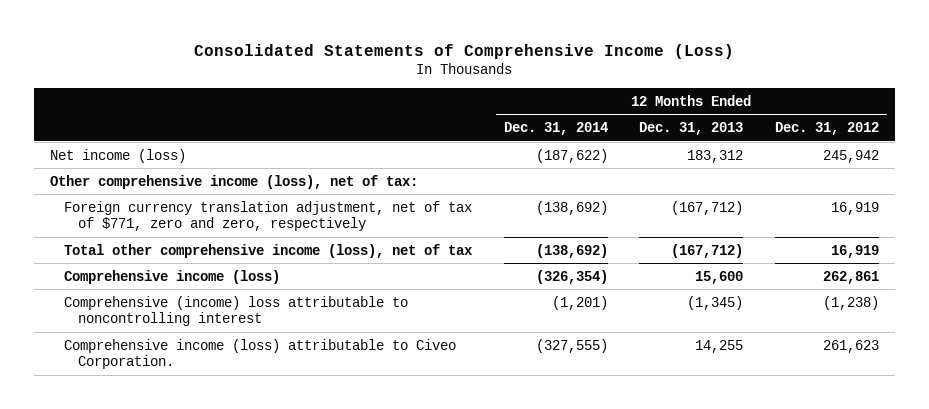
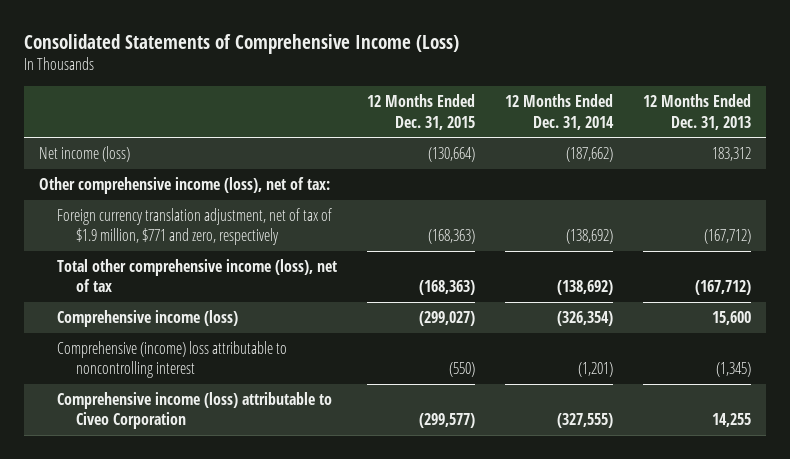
- | 12 Months Ended Dec. 31, 2014 | 12 Months Ended Dec. 31, 2013 | 12 Months Ended Dec. 31, 2012
+ | 12 Months Ended Dec. 31, 2015 | 12 Months Ended Dec. 31, 2014 | 12 Months Ended Dec. 31, 2013
- Net income (loss) | (187,622) | 183,312 | 245,942
+ Net income (loss) | (130,664) | (187,662) | 183,312
- Foreign currency translation adjustment, net of tax of $771, zero and zero, respectively | (138,692) | (167,712) | 16,919
+ Foreign currency translation adjustment, net of tax of $1.9 million, $771 and zero, respectively | (168,363) | (138,692) | (167,712)
- Comprehensive income (loss) attributable to Civeo Corporation. | (327,555) | 14,255 | 261,623
+ Comprehensive income (loss) attributable to Civeo Corporation | (299,577) | (327,555) | 14,255

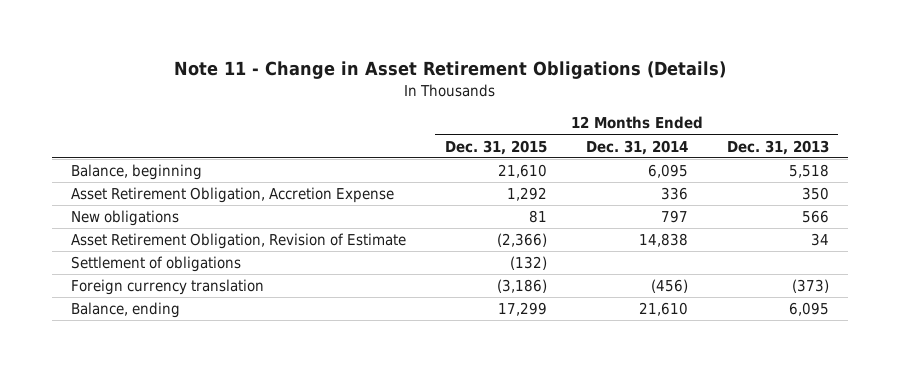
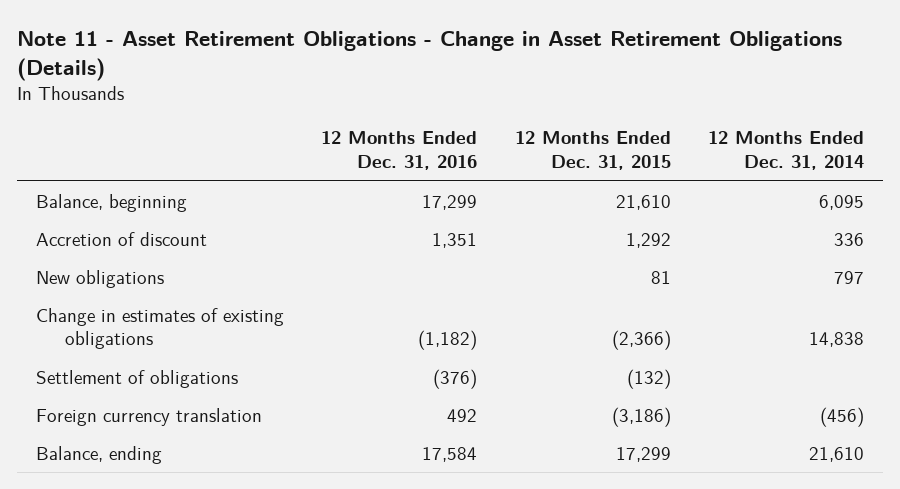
- Note 11 - Change in Asset Retirement Obligations (Details)
+ Note 11 - Asset Retirement Obligations - Change in Asset Retirement Obligations (Details)
- | 12 Months Ended Dec. 31, 2015 | 12 Months Ended Dec. 31, 2014 | 12 Months Ended Dec. 31, 2013
+ | 12 Months Ended Dec. 31, 2016 | 12 Months Ended Dec. 31, 2015 | 12 Months Ended Dec. 31, 2014
- Asset Retirement Obligation, Accretion Expense | 1,292 | 336 | 350
+ Accretion of discount | 1,351 | 1,292 | 336
- Asset Retirement Obligation, Revision of Estimate | (2,366) | 14,838 | 34
+ Change in estimates of existing obligations | (1,182) | (2,366) | 14,838

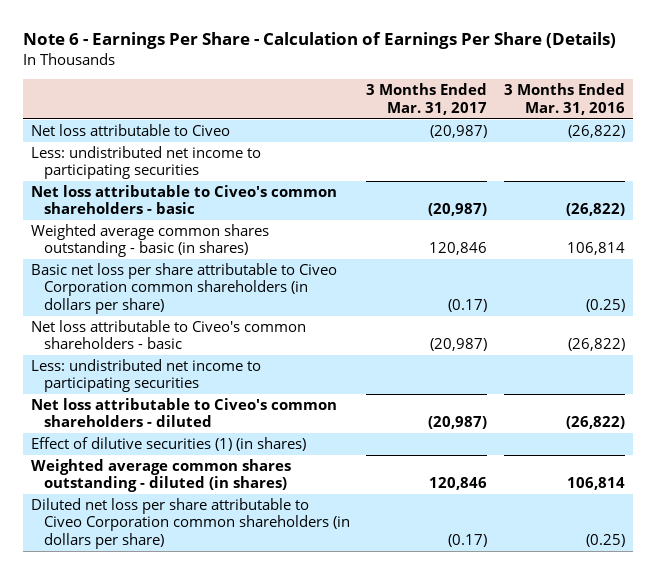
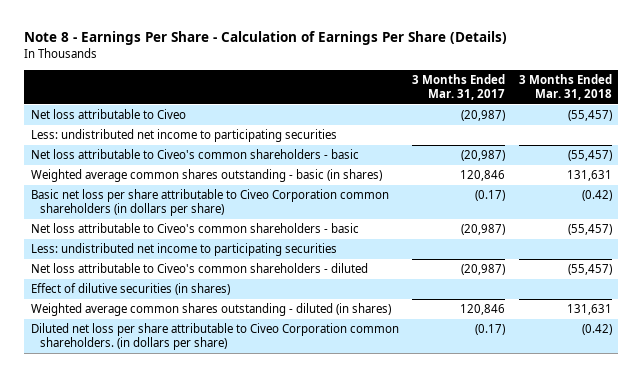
- Note 6 - Earnings Per Share - Calculation of Earnings Per Share (Details)
+ Note 8 - Earnings Per Share - Calculation of Earnings Per Share (Details)
- | 3 Months Ended Mar. 31, 2017 | 3 Months Ended Mar. 31, 2016
+ | 3 Months Ended Mar. 31, 2017 | 3 Months Ended Mar. 31, 2018
- Effect of dilutive securities (1) (in shares)
+ Effect of dilutive securities (in shares)
- Diluted net loss per share attributable to Civeo Corporation common shareholders (in dollars per share) | (0.17) | (0.25)
+ Diluted net loss per share attributable to Civeo Corporation common shareholders. (in dollars per share) | (0.17) | (0.42)

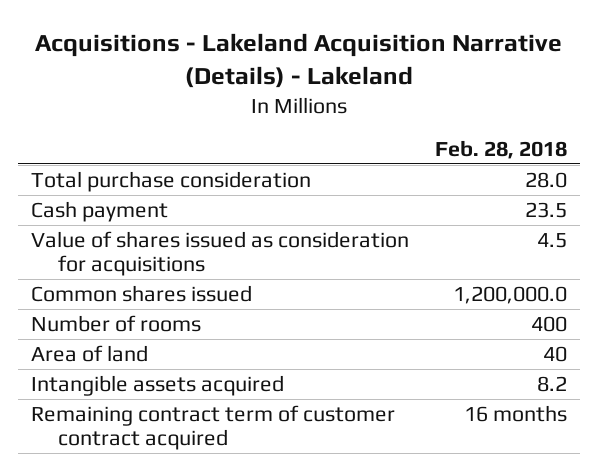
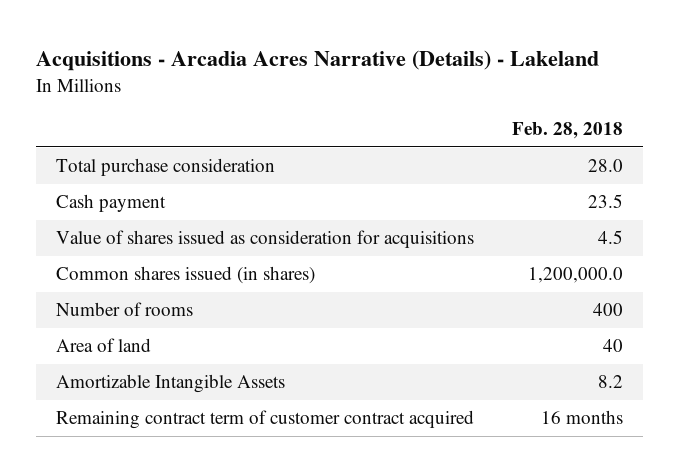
- Acquisitions - Lakeland Acquisition Narrative (Details) - Lakeland
+ Acquisitions - Arcadia Acres Narrative (Details) - Lakeland
- Common shares issued | 1,200,000.0
+ Common shares issued (in shares) | 1,200,000.0
- Intangible assets acquired | 8.2
+ Amortizable Intangible Assets | 8.2

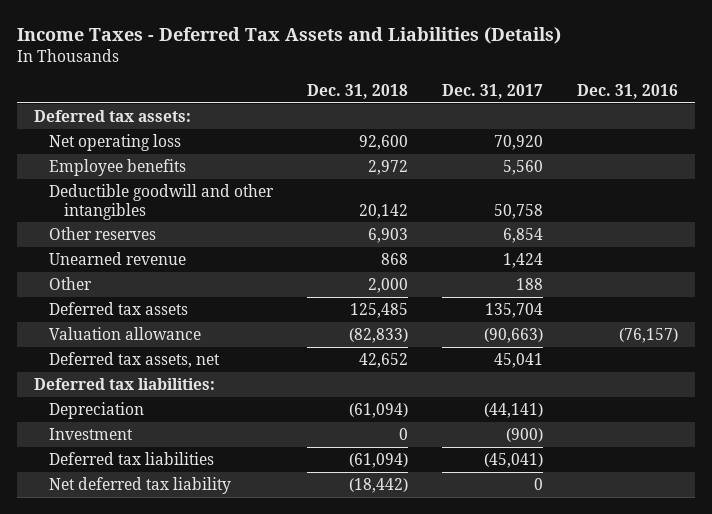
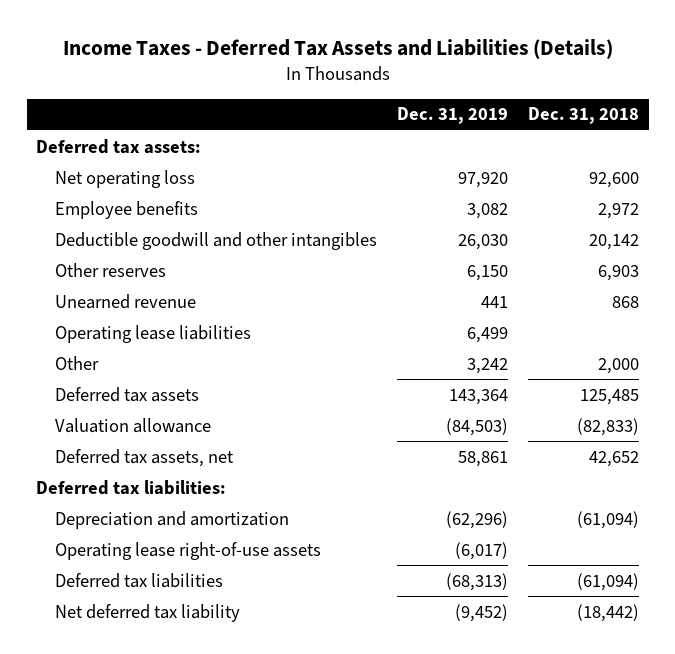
- | Dec. 31, 2018 | Dec. 31, 2017 | Dec. 31, 2016
+ | Dec. 31, 2019 | Dec. 31, 2018
+ Operating lease liabilities | 6,499 |
- Depreciation | (61,094) | (44,141) |
- Investment | 0 | (900) |
+ Depreciation and amortization | (62,296) | (61,094)
+ Operating lease right-of-use assets | (6,017) |

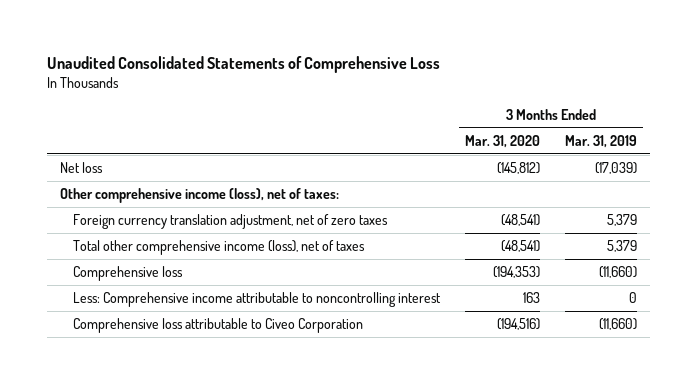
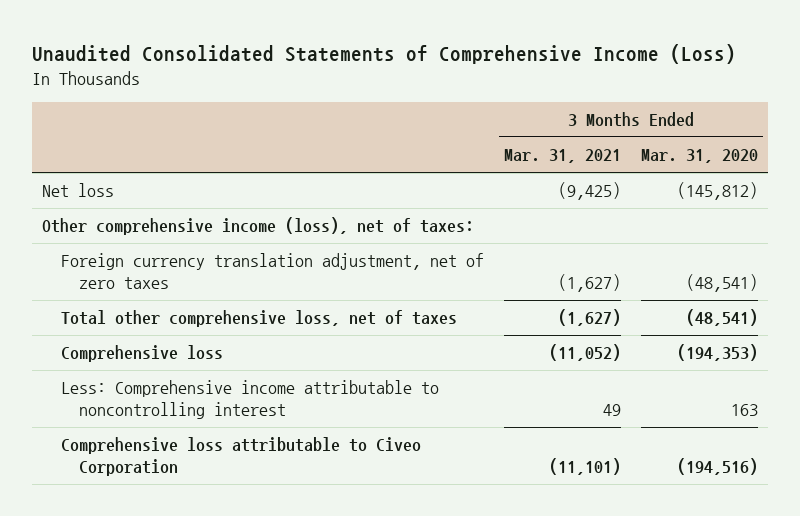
- Unaudited Consolidated Statements of Comprehensive Loss
+ Unaudited Consolidated Statements of Comprehensive Income (Loss)
- | 3 Months Ended Mar. 31, 2020 | 3 Months Ended Mar. 31, 2019
+ | 3 Months Ended Mar. 31, 2021 | 3 Months Ended Mar. 31, 2020
- Total other comprehensive income (loss), net of taxes | (48,541) | 5,379
+ Total other comprehensive loss, net of taxes | (1,627) | (48,541)

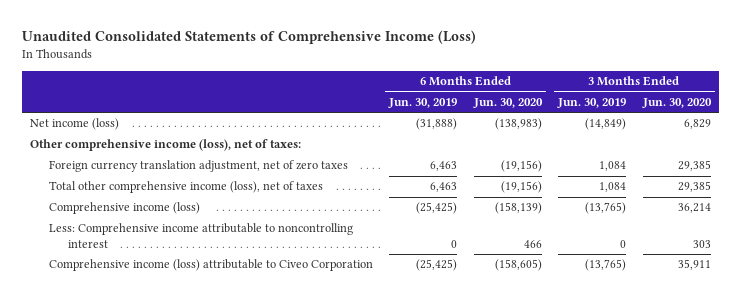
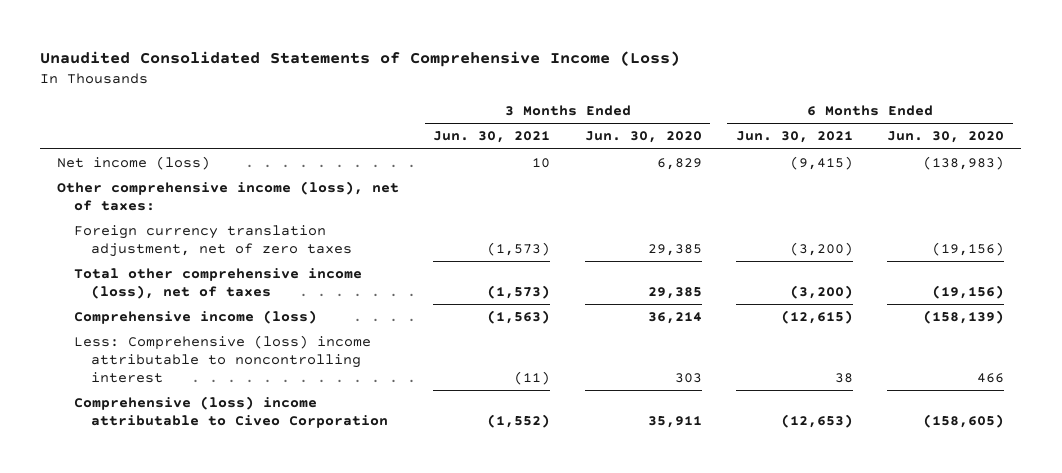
- | 6 Months Ended Jun. 30, 2019 | 6 Months Ended Jun. 30, 2020 | 3 Months Ended Jun. 30, 2019 | 3 Months Ended Jun. 30, 2020
+ | 3 Months Ended Jun. 30, 2021 | 3 Months Ended Jun. 30, 2020 | 6 Months Ended Jun. 30, 2021 | 6 Months Ended Jun. 30, 2020
- Less: Comprehensive income attributable to noncontrolling interest | 0 | 466 | 0 | 303
- Comprehensive income (loss) attributable to Civeo Corporation | (25,425) | (158,605) | (13,765) | 35,911
+ Less: Comprehensive (loss) income attributable to noncontrolling interest | (11) | 303 | 38 | 466
+ Comprehensive (loss) income attributable to Civeo Corporation | (1,552) | 35,911 | (12,653) | (158,605)

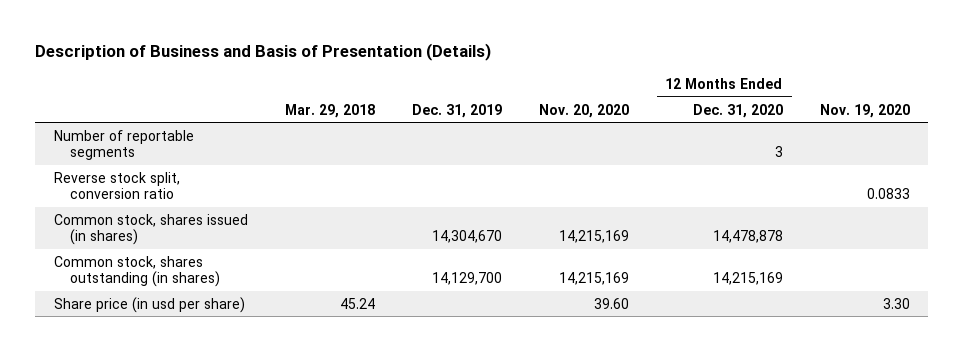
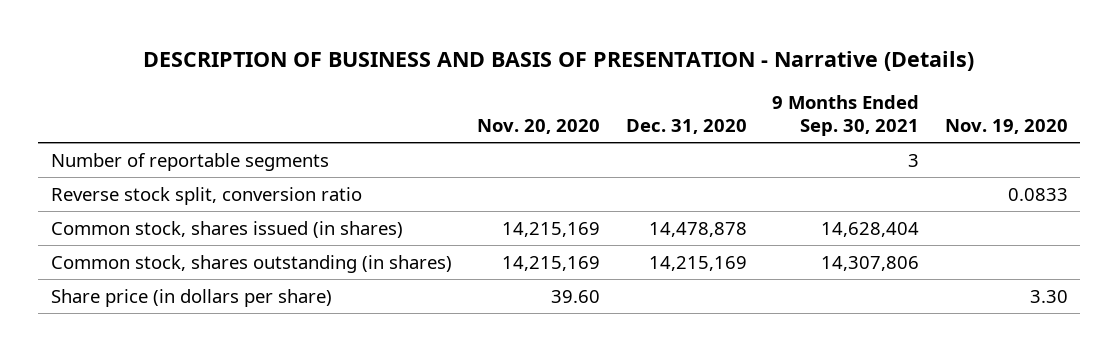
- Description of Business and Basis of Presentation (Details)
+ DESCRIPTION OF BUSINESS AND BASIS OF PRESENTATION - Narrative (Details)
- | Mar. 29, 2018 | Dec. 31, 2019 | Nov. 20, 2020 | 12 Months Ended Dec. 31, 2020 | Nov. 19, 2020
+ | Nov. 20, 2020 | Dec. 31, 2020 | 9 Months Ended Sep. 30, 2021 | Nov. 19, 2020
- Share price (in usd per share) | 45.24 | | 39.60 | | 3.30
+ Share price (in dollars per share) | 39.60 | | | 3.30

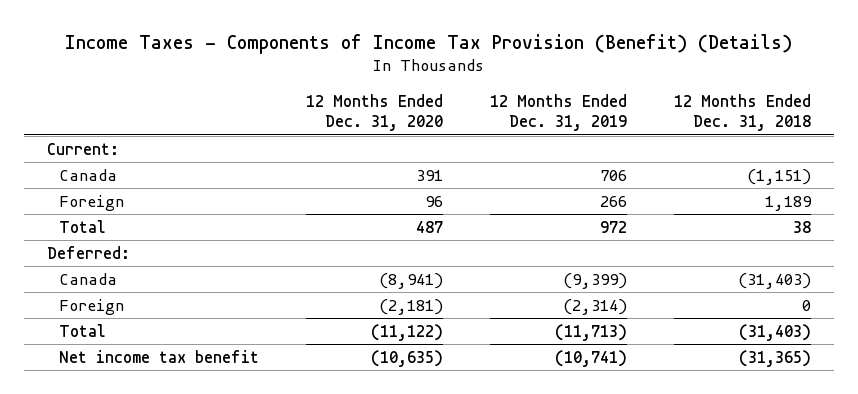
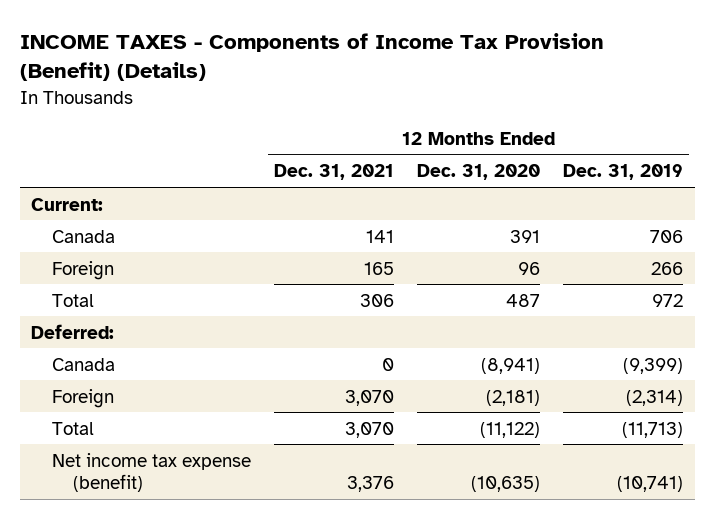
- Income Taxes - Components of Income Tax Provision (Benefit) (Details)
+ INCOME TAXES - Components of Income Tax Provision (Benefit) (Details)
- | 12 Months Ended Dec. 31, 2020 | 12 Months Ended Dec. 31, 2019 | 12 Months Ended Dec. 31, 2018
+ | 12 Months Ended Dec. 31, 2021 | 12 Months Ended Dec. 31, 2020 | 12 Months Ended Dec. 31, 2019
- Net income tax benefit | (10,635) | (10,741) | (31,365)
+ Net income tax expense (benefit) | 3,376 | (10,635) | (10,741)

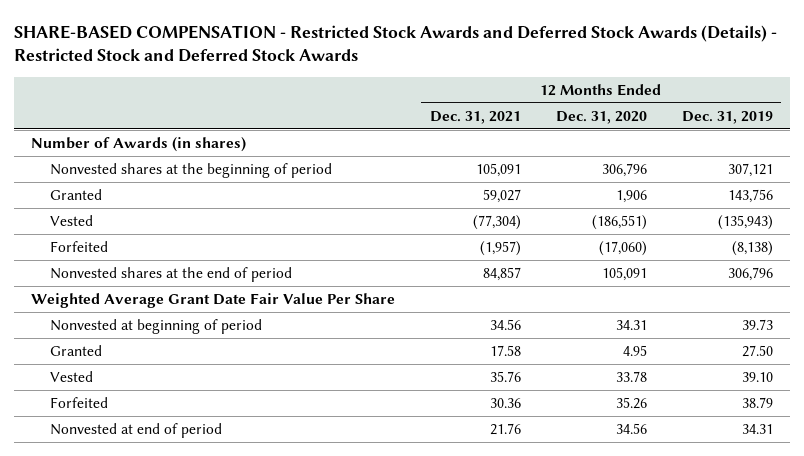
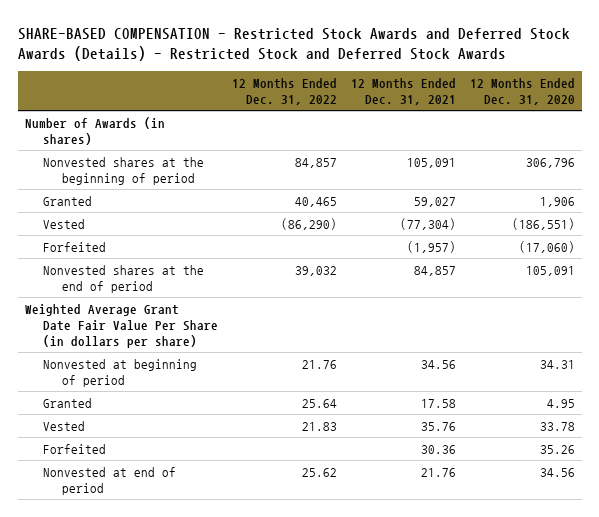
- | 12 Months Ended Dec. 31, 2021 | 12 Months Ended Dec. 31, 2020 | 12 Months Ended Dec. 31, 2019
+ | 12 Months Ended Dec. 31, 2022 | 12 Months Ended Dec. 31, 2021 | 12 Months Ended Dec. 31, 2020
- Weighted Average Grant Date Fair Value Per Share
+ Weighted Average Grant Date Fair Value Per Share (in dollars per share)

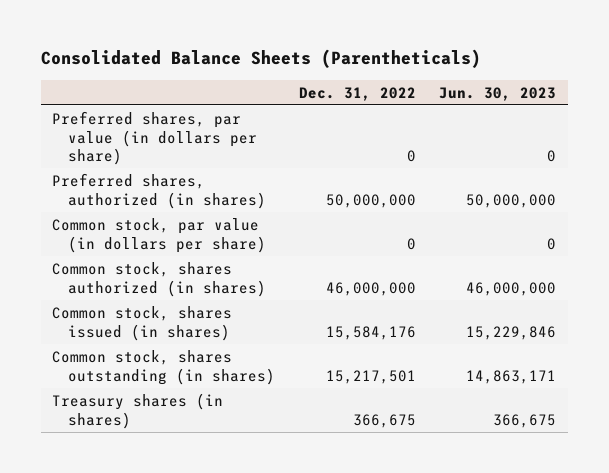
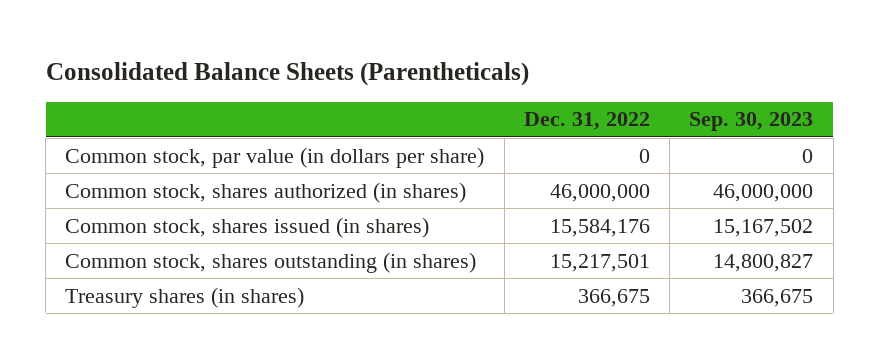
- | Dec. 31, 2022 | Jun. 30, 2023
+ | Dec. 31, 2022 | Sep. 30, 2023
- Preferred shares, par value (in dollars per share) | 0 | 0
- Preferred shares, authorized (in shares) | 50,000,000 | 50,000,000

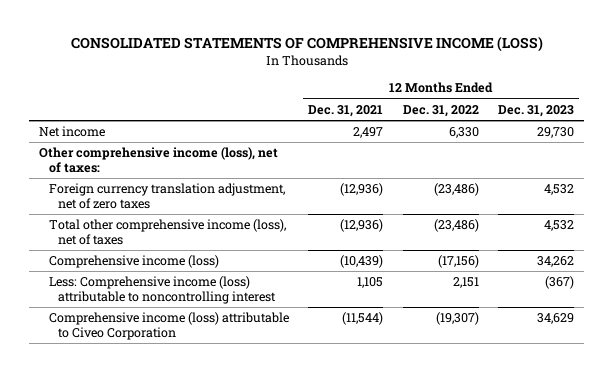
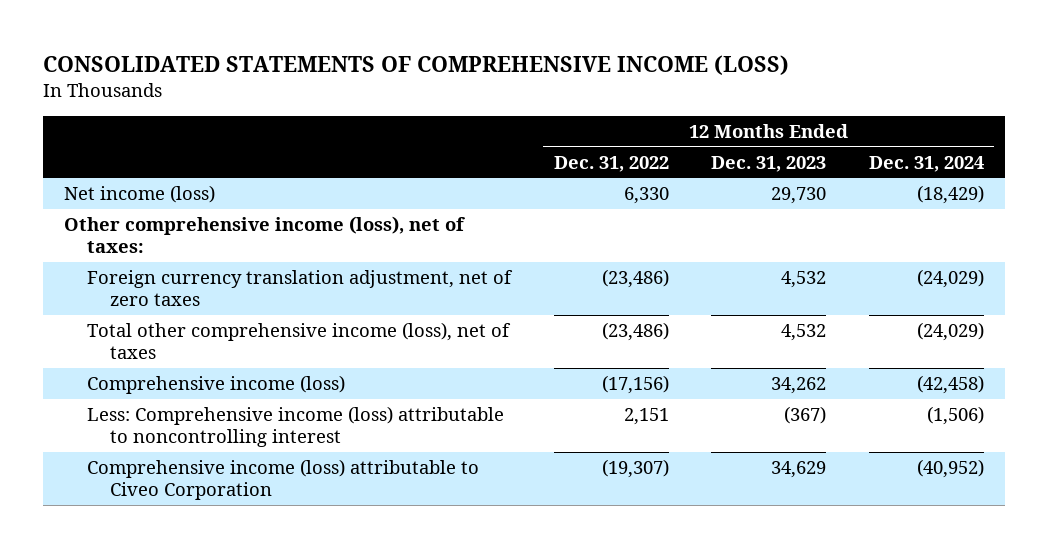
- | 12 Months Ended Dec. 31, 2021 | 12 Months Ended Dec. 31, 2022 | 12 Months Ended Dec. 31, 2023
+ | 12 Months Ended Dec. 31, 2022 | 12 Months Ended Dec. 31, 2023 | 12 Months Ended Dec. 31, 2024
- Net income | 2,497 | 6,330 | 29,730
+ Net income (loss) | 6,330 | 29,730 | (18,429)

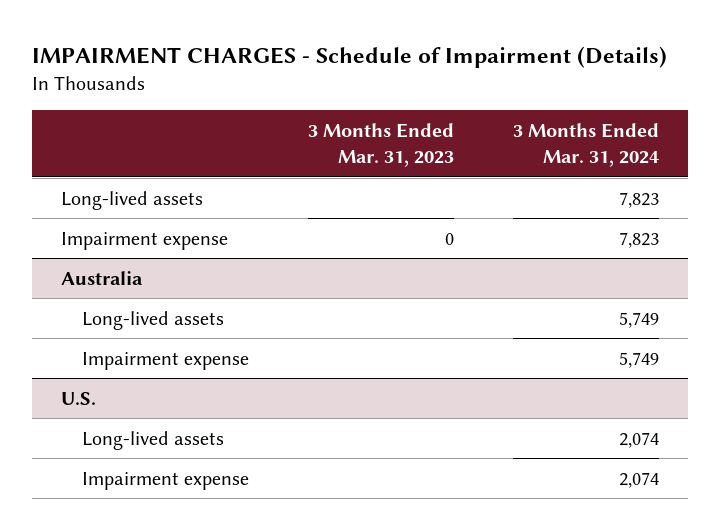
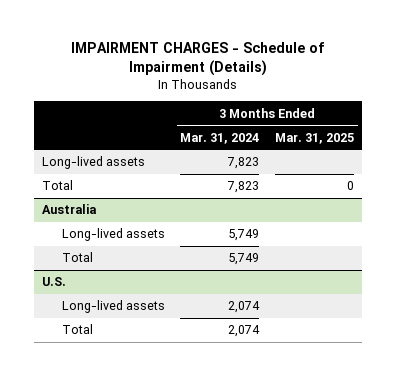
- | 3 Months Ended Mar. 31, 2023 | 3 Months Ended Mar. 31, 2024
+ | 3 Months Ended Mar. 31, 2024 | 3 Months Ended Mar. 31, 2025
- Impairment expense | 0 | 7,823
+ Total | 7,823 | 0
@ Australia
- Impairment expense | | 5,749
+ Total | 5,749 |
@ U.S.
- Impairment expense | | 2,074
+ Total | 2,074 |

